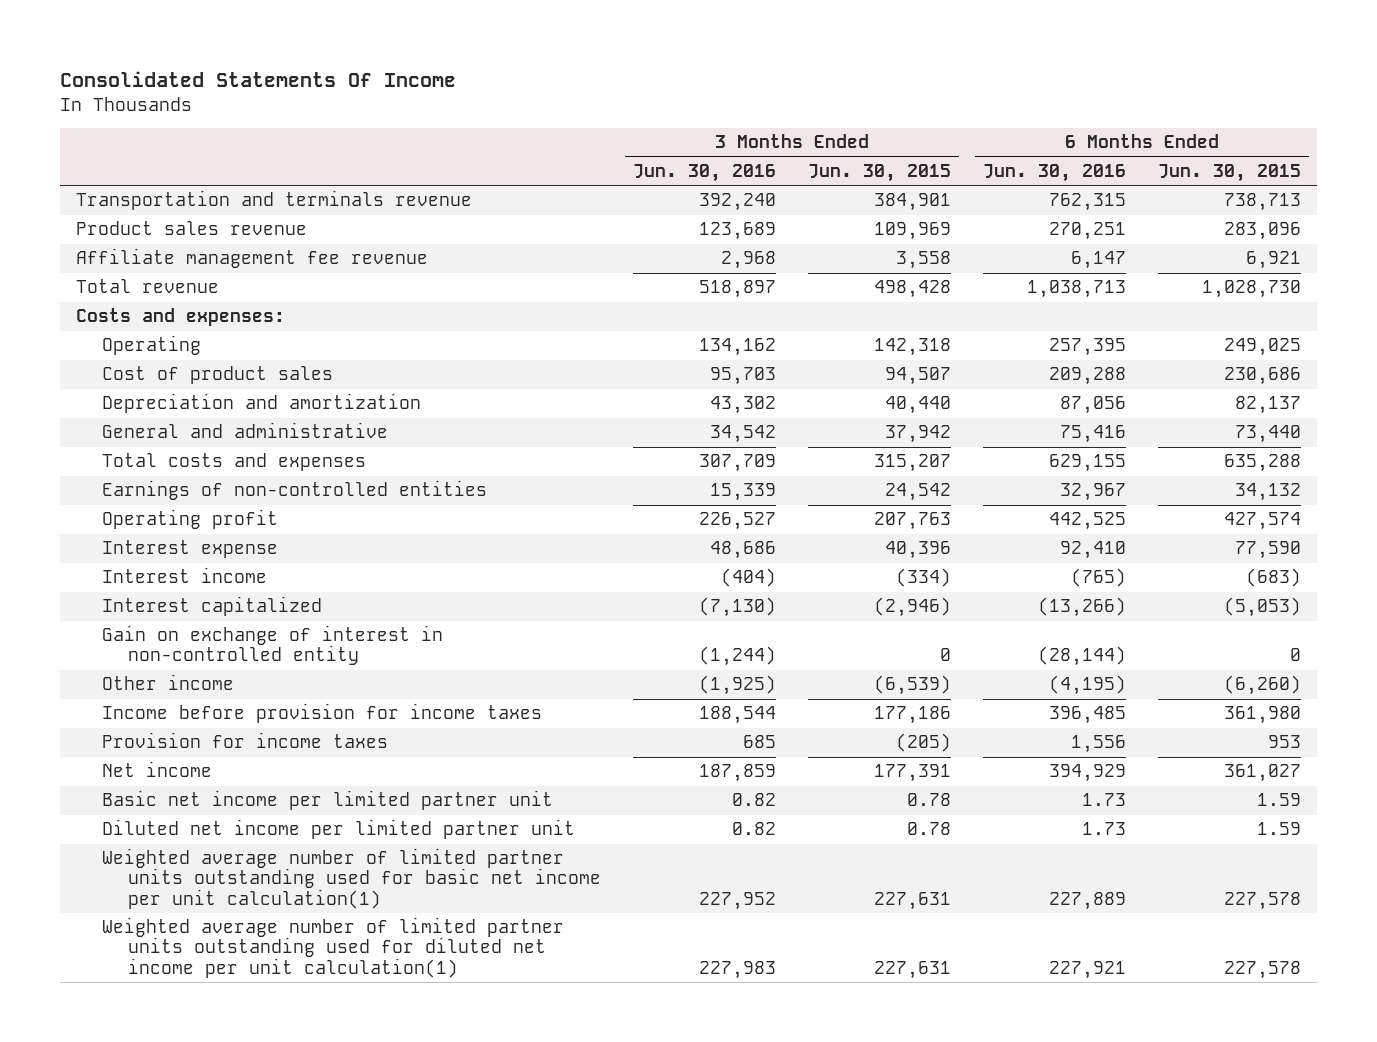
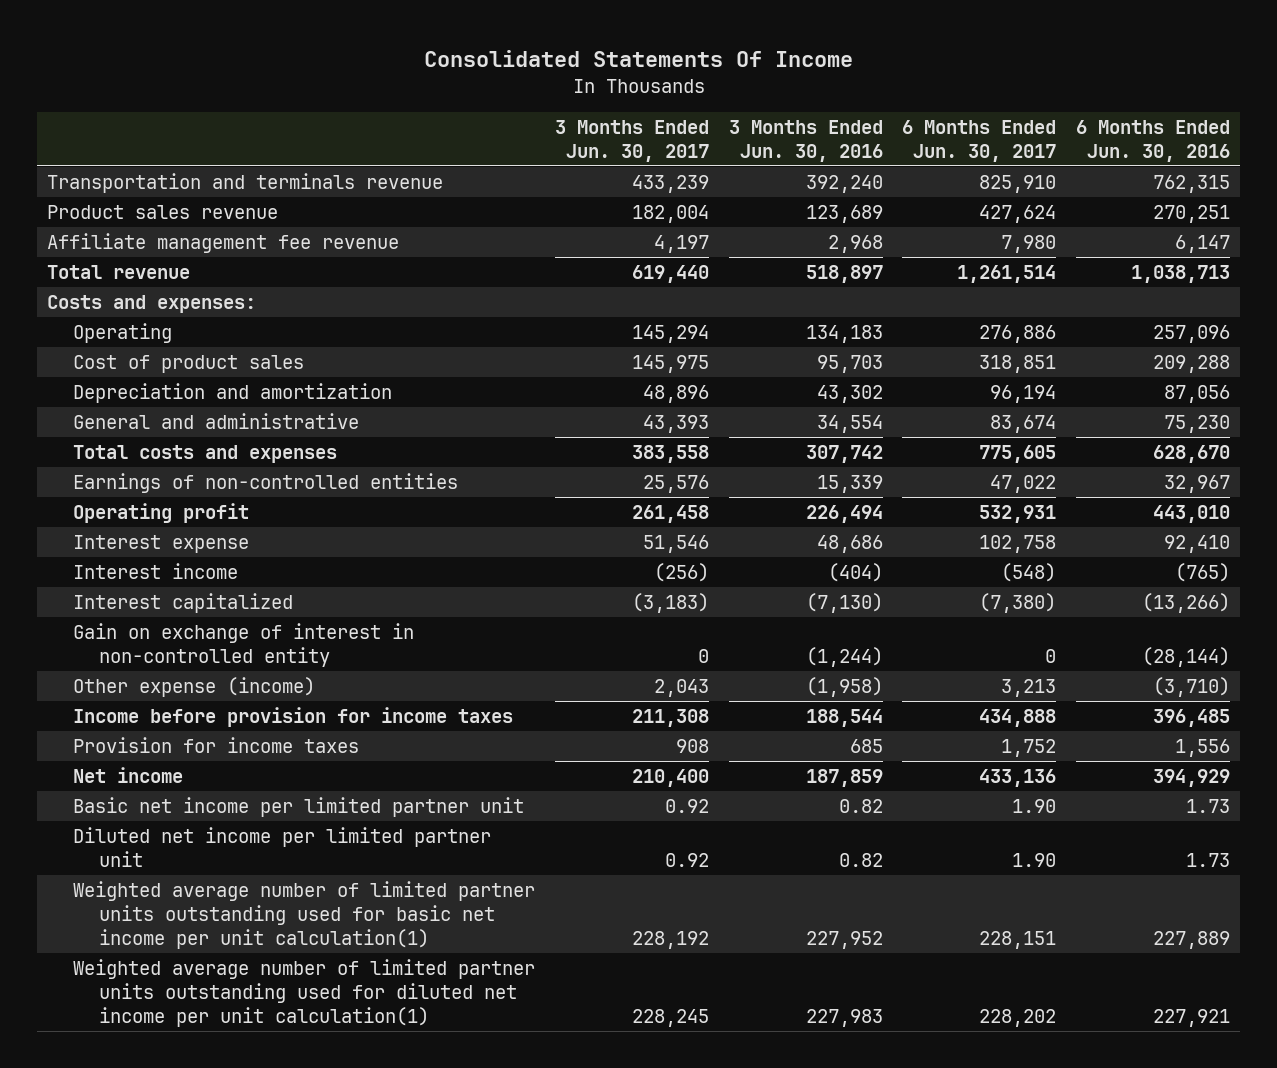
- | 3 Months Ended Jun. 30, 2016 | 3 Months Ended Jun. 30, 2015 | 6 Months Ended Jun. 30, 2016 | 6 Months Ended Jun. 30, 2015
+ | 3 Months Ended Jun. 30, 2017 | 3 Months Ended Jun. 30, 2016 | 6 Months Ended Jun. 30, 2017 | 6 Months Ended Jun. 30, 2016
- Operating | 134,162 | 142,318 | 257,395 | 249,025
+ Operating | 145,294 | 134,183 | 276,886 | 257,096
- General and administrative | 34,542 | 37,942 | 75,416 | 73,440
- Total costs and expenses | 307,709 | 315,207 | 629,155 | 635,288
+ General and administrative | 43,393 | 34,554 | 83,674 | 75,230
+ Total costs and expenses | 383,558 | 307,742 | 775,605 | 628,670
- Operating profit | 226,527 | 207,763 | 442,525 | 427,574
+ Operating profit | 261,458 | 226,494 | 532,931 | 443,010
- Other income | (1,925) | (6,539) | (4,195) | (6,260)
+ Other expense (income) | 2,043 | (1,958) | 3,213 | (3,710)

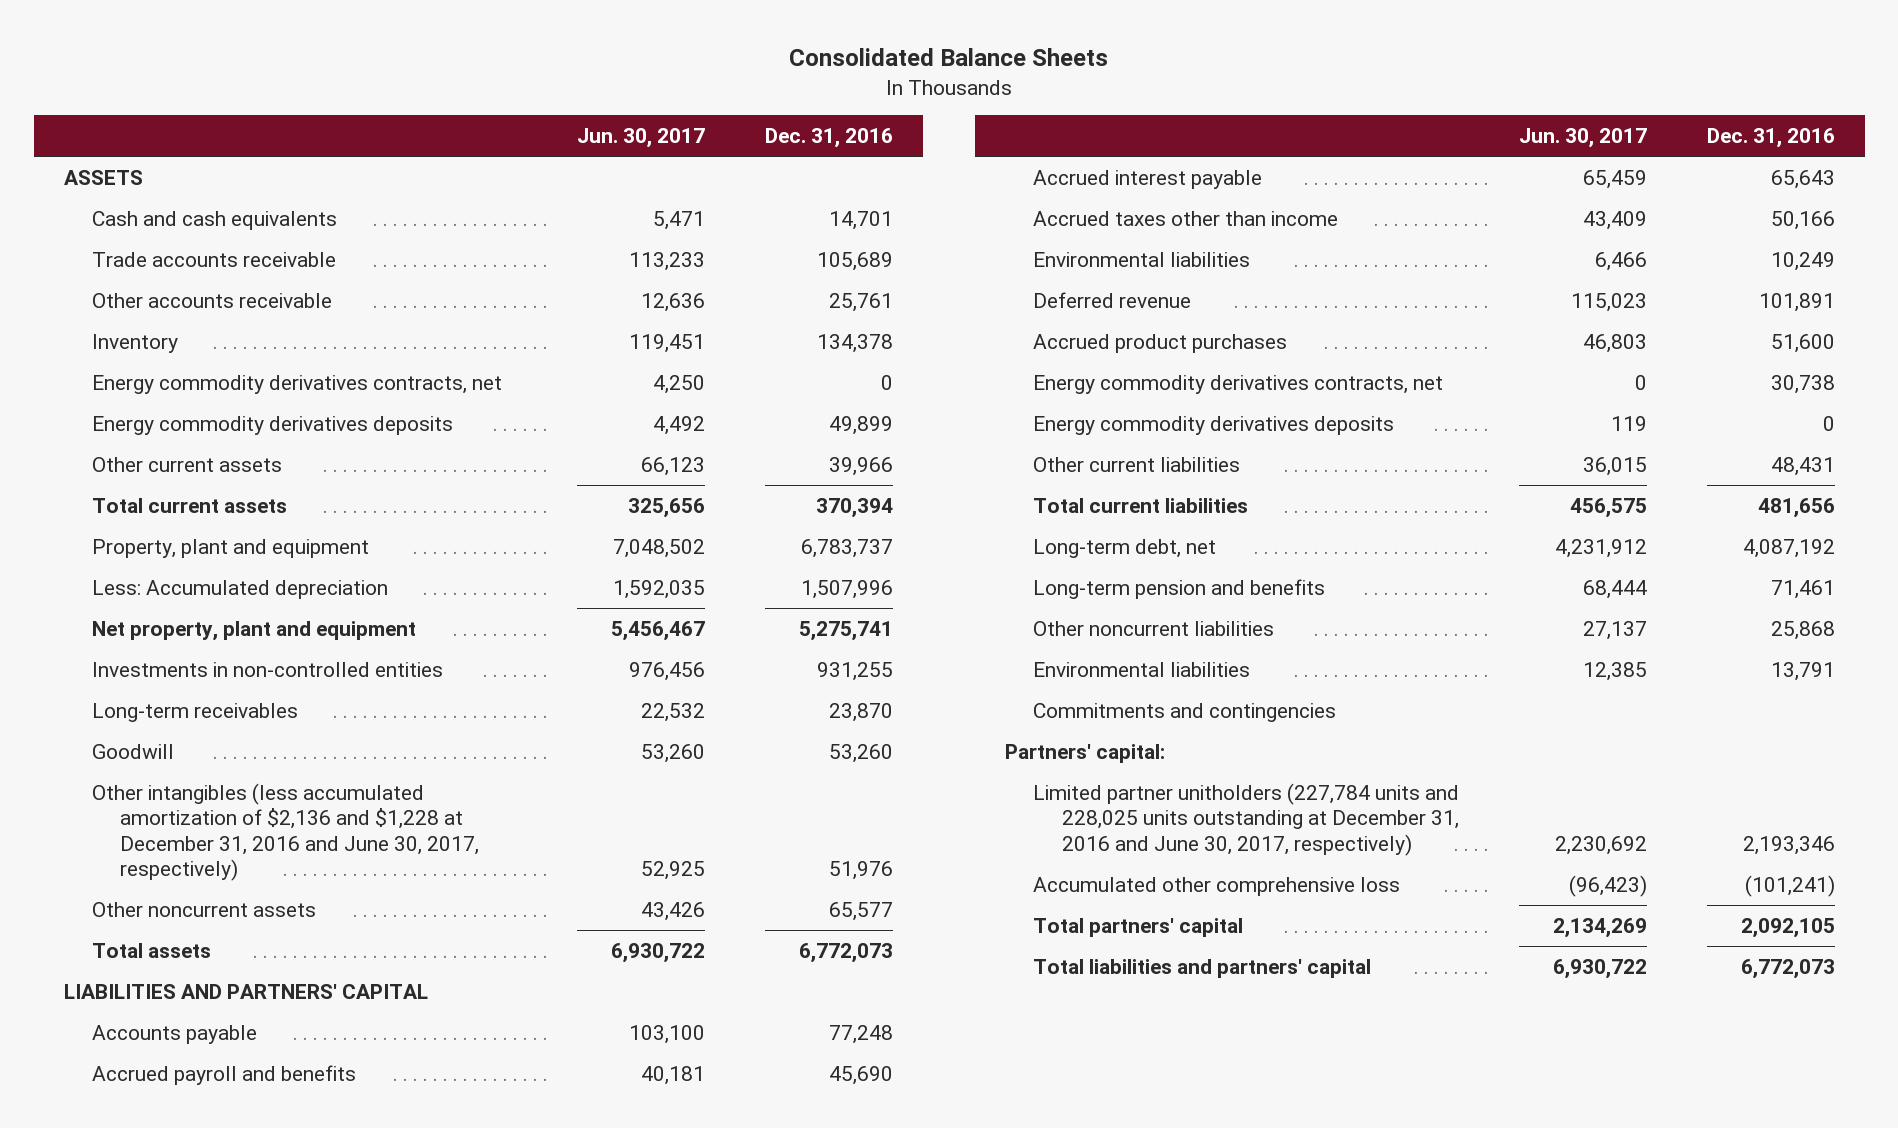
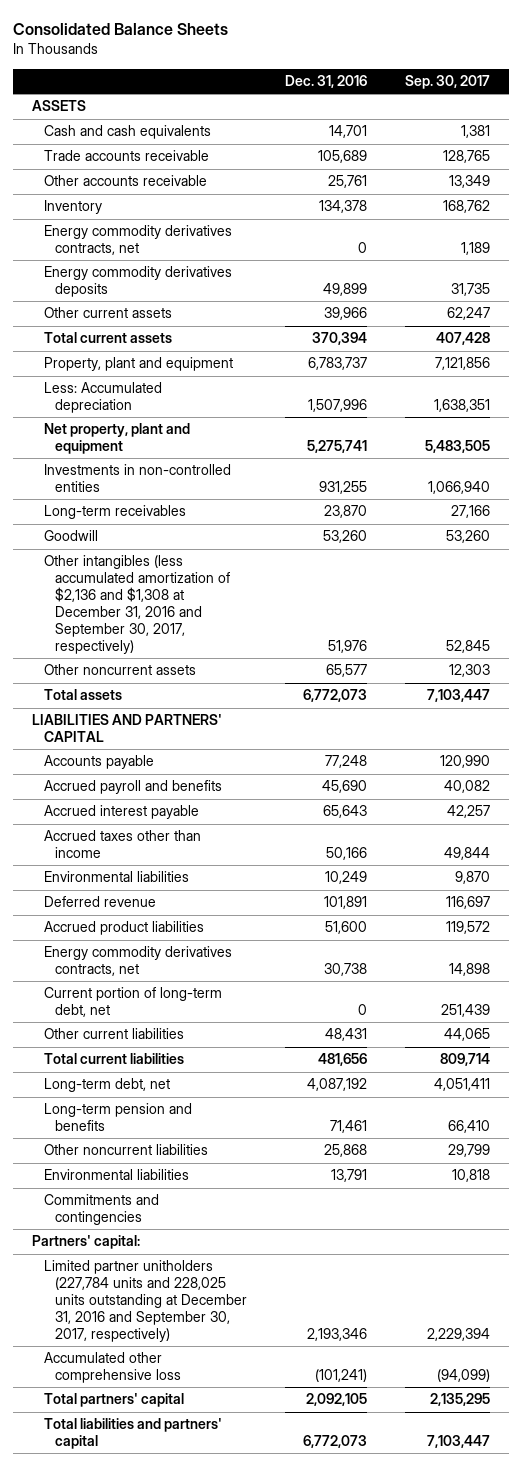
- | Jun. 30, 2017 | Dec. 31, 2016
+ | Dec. 31, 2016 | Sep. 30, 2017
- Other intangibles (less accumulated amortization of $2,136 and $1,228 at December 31, 2016 and June 30, 2017, respectively) | 52,925 | 51,976
+ Other intangibles (less accumulated amortization of $2,136 and $1,308 at December 31, 2016 and September 30, 2017, respectively) | 51,976 | 52,845
- Accrued product purchases | 46,803 | 51,600
+ Accrued product liabilities | 51,600 | 119,572
- Energy commodity derivatives deposits | 119 | 0
+ Current portion of long-term debt, net | 0 | 251,439
- Limited partner unitholders (227,784 units and 228,025 units outstanding at December 31, 2016 and June 30, 2017, respectively) | 2,230,692 | 2,193,346
+ Limited partner unitholders (227,784 units and 228,025 units outstanding at December 31, 2016 and September 30, 2017, respectively) | 2,193,346 | 2,229,394

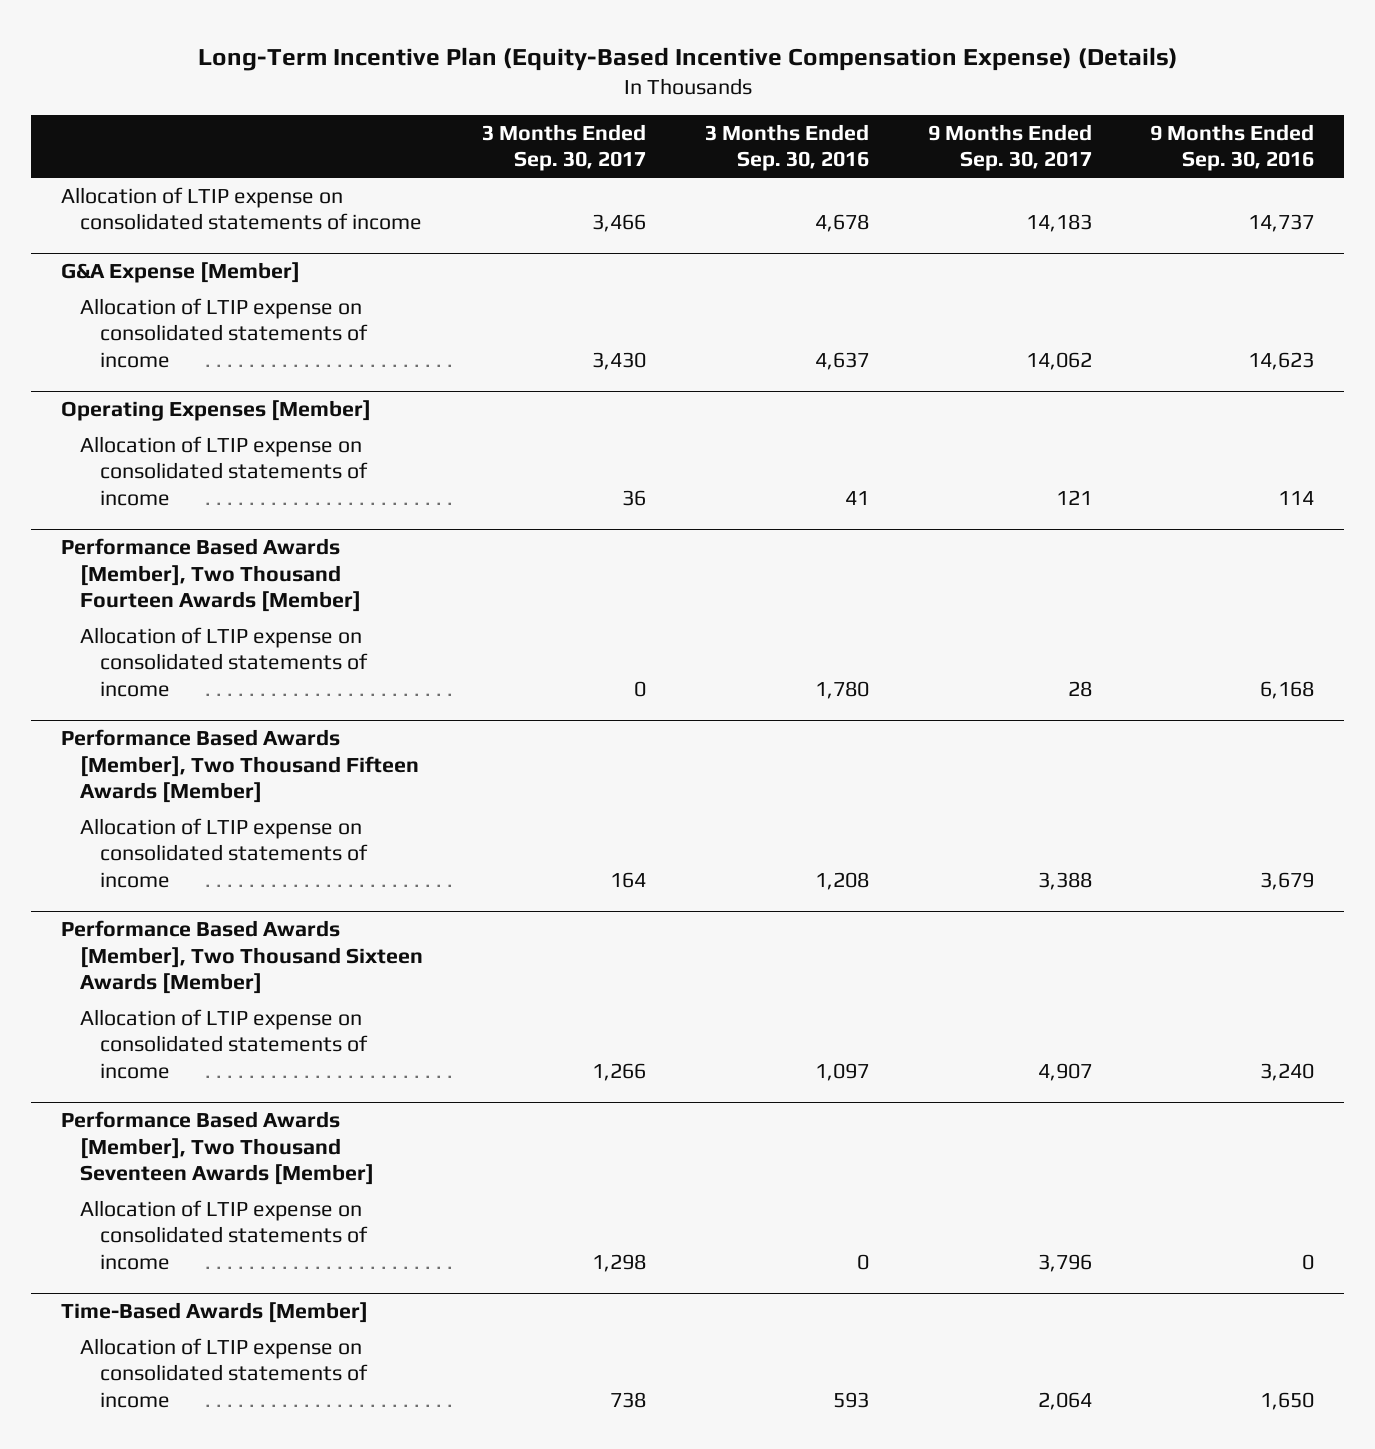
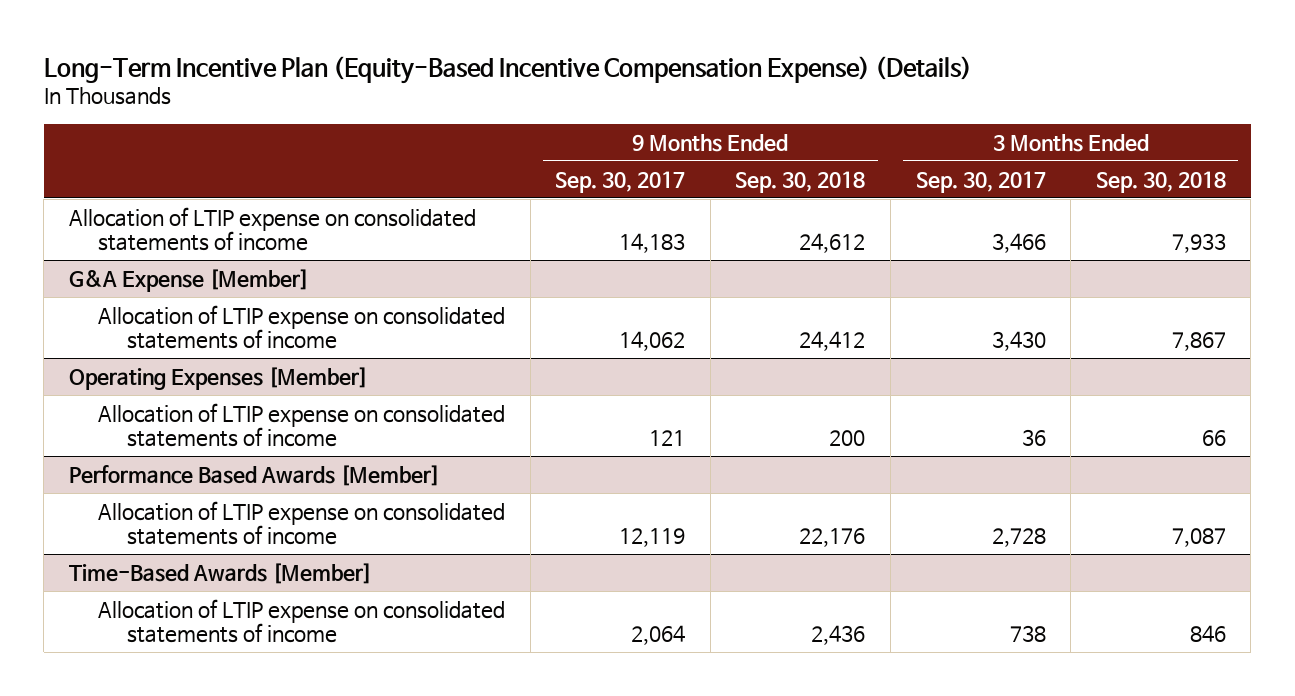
- | 3 Months Ended Sep. 30, 2017 | 3 Months Ended Sep. 30, 2016 | 9 Months Ended Sep. 30, 2017 | 9 Months Ended Sep. 30, 2016
+ | 9 Months Ended Sep. 30, 2017 | 9 Months Ended Sep. 30, 2018 | 3 Months Ended Sep. 30, 2017 | 3 Months Ended Sep. 30, 2018
- Performance Based Awards [Member], Two Thousand Fourteen Awards [Member]
- Allocation of LTIP expense on consolidated statements of income | 0 | 1,780 | 28 | 6,168
- Performance Based Awards [Member], Two Thousand Fifteen Awards [Member]
- Allocation of LTIP expense on consolidated statements of income | 164 | 1,208 | 3,388 | 3,679
- Performance Based Awards [Member], Two Thousand Sixteen Awards [Member]
- Allocation of LTIP expense on consolidated statements of income | 1,266 | 1,097 | 4,907 | 3,240
- Performance Based Awards [Member], Two Thousand Seventeen Awards [Member]
- Allocation of LTIP expense on consolidated statements of income | 1,298 | 0 | 3,796 | 0
+ Performance Based Awards [Member]
+ Allocation of LTIP expense on consolidated statements of income | 12,119 | 22,176 | 2,728 | 7,087

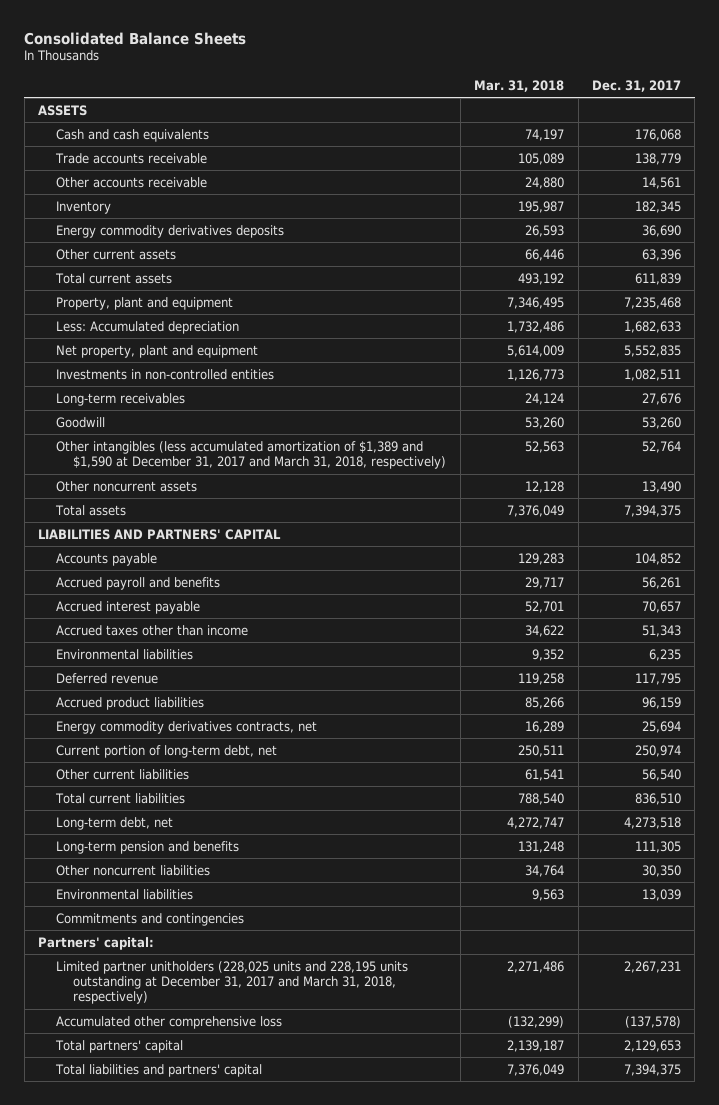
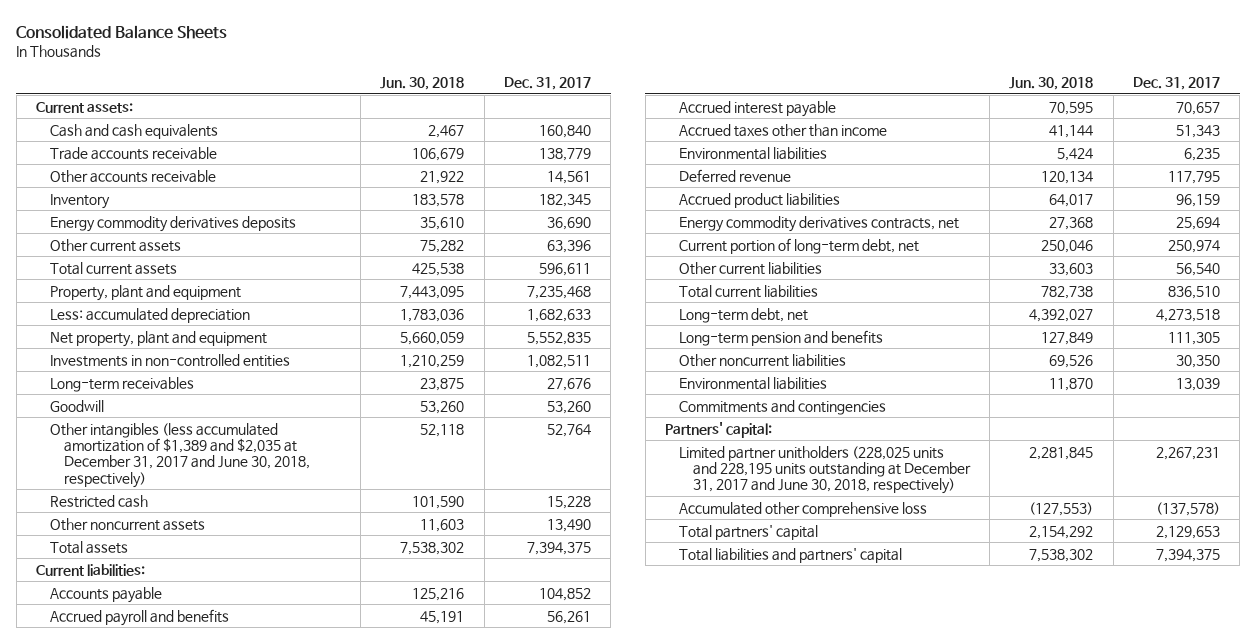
- | Mar. 31, 2018 | Dec. 31, 2017
+ | Jun. 30, 2018 | Dec. 31, 2017
- ASSETS
- Cash and cash equivalents | 74,197 | 176,068
+ Current assets:
+ Cash and cash equivalents | 2,467 | 160,840
- Total current assets | 493,192 | 611,839
+ Total current assets | 425,538 | 596,611
- Less: Accumulated depreciation | 1,732,486 | 1,682,633
+ Less: accumulated depreciation | 1,783,036 | 1,682,633
- Other intangibles (less accumulated amortization of $1,389 and $1,590 at December 31, 2017 and March 31, 2018, respectively) | 52,563 | 52,764
+ Other intangibles (less accumulated amortization of $1,389 and $2,035 at December 31, 2017 and June 30, 2018, respectively) | 52,118 | 52,764
+ Restricted cash | 101,590 | 15,228
- LIABILITIES AND PARTNERS' CAPITAL
+ Current liabilities:
- Limited partner unitholders (228,025 units and 228,195 units outstanding at December 31, 2017 and March 31, 2018, respectively) | 2,271,486 | 2,267,231
+ Limited partner unitholders (228,025 units and 228,195 units outstanding at December 31, 2017 and June 30, 2018, respectively) | 2,281,845 | 2,267,231

